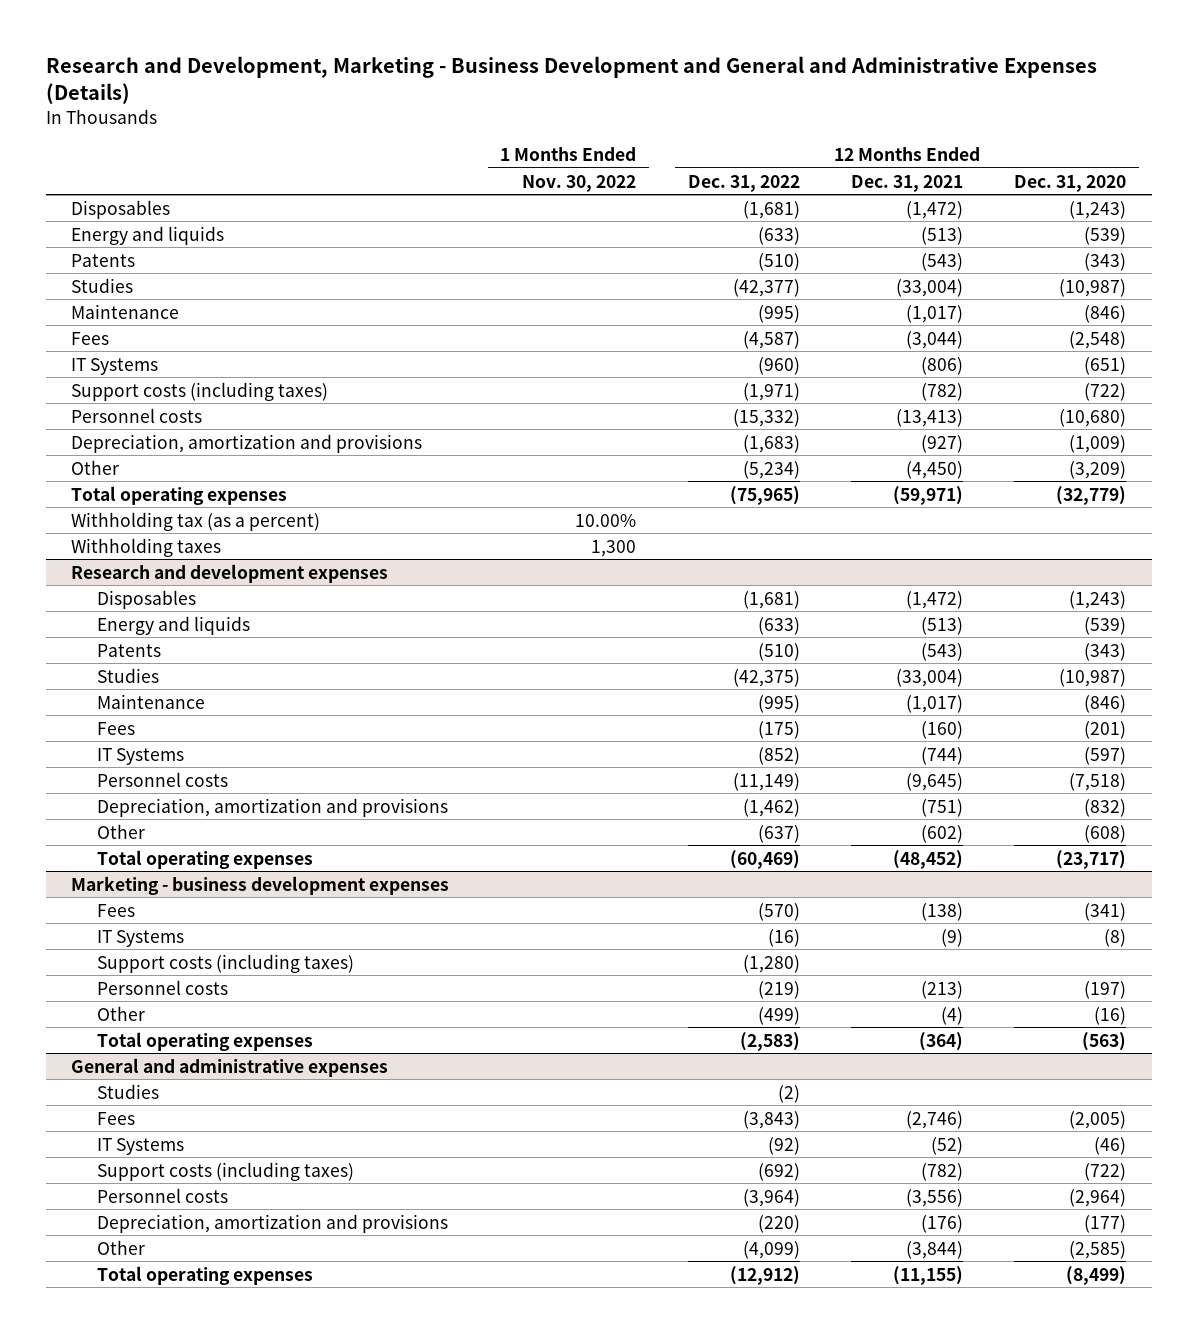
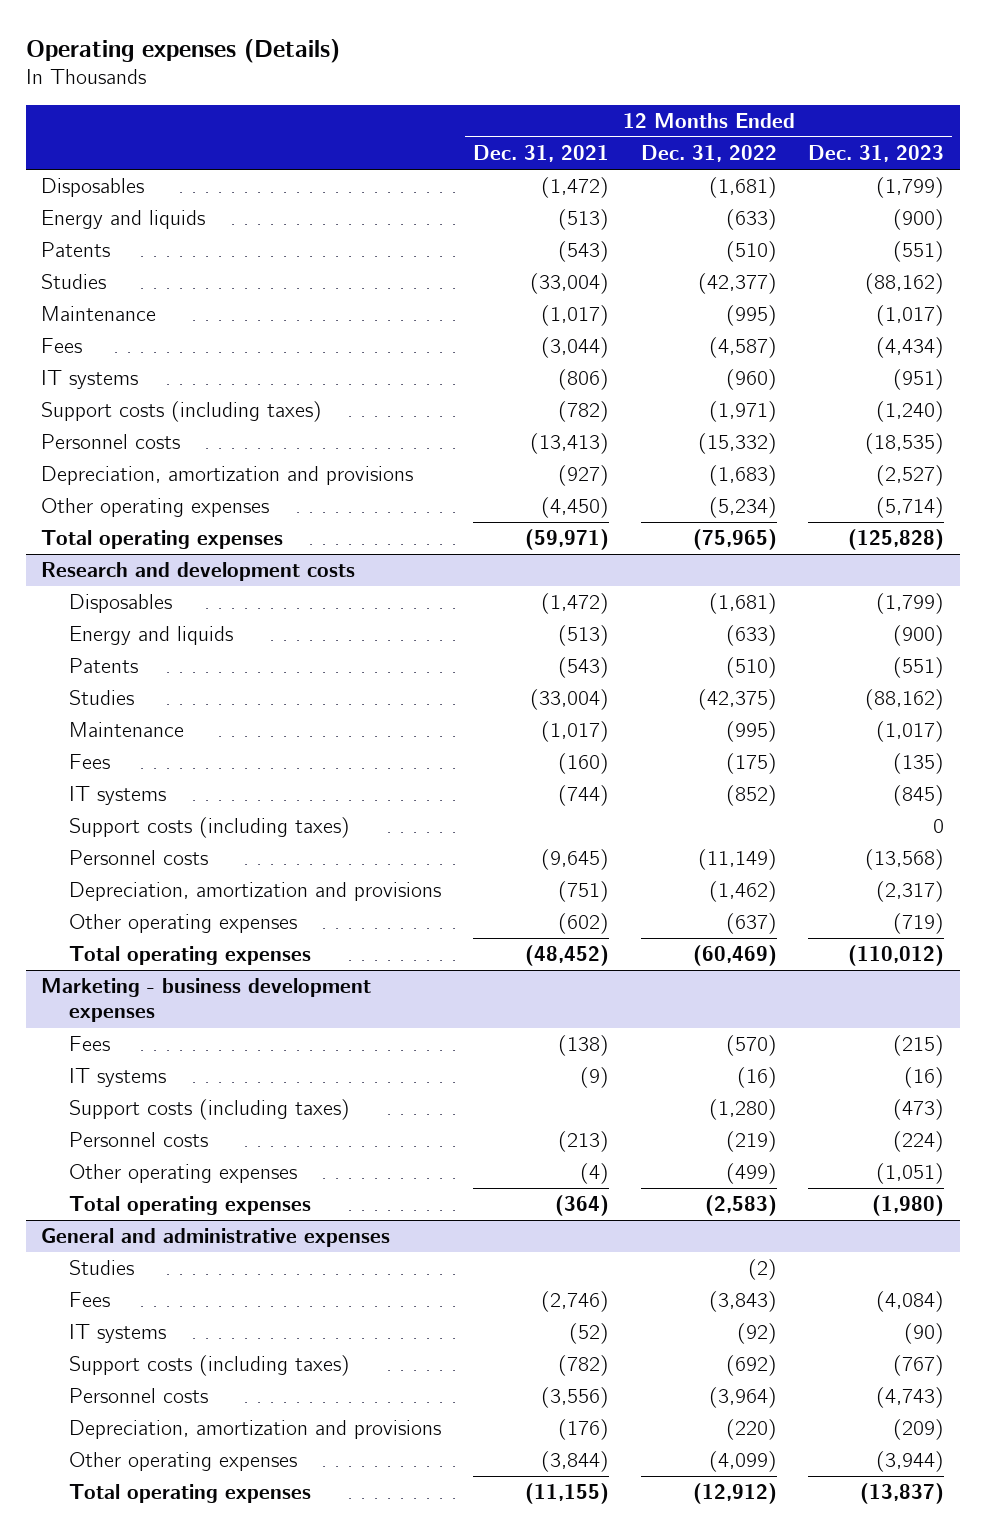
- Research and Development, Marketing - Business Development and General and Administrative Expenses (Details)
+ Operating expenses (Details)
- | 1 Months Ended Nov. 30, 2022 | 12 Months Ended Dec. 31, 2022 | 12 Months Ended Dec. 31, 2021 | 12 Months Ended Dec. 31, 2020
+ | 12 Months Ended Dec. 31, 2021 | 12 Months Ended Dec. 31, 2022 | 12 Months Ended Dec. 31, 2023
- IT Systems | | (960) | (806) | (651)
+ IT systems | (806) | (960) | (951)
- Other | | (5,234) | (4,450) | (3,209)
+ Other operating expenses | (4,450) | (5,234) | (5,714)
- Withholding tax (as a percent) | 10.00% | | |
- Withholding taxes | 1,300 | | |
- Research and development expenses
+ Research and development costs
- IT Systems | | (852) | (744) | (597)
+ IT systems | (744) | (852) | (845)
+ Support costs (including taxes) | | | 0
- Other | | (637) | (602) | (608)
+ Other operating expenses | (602) | (637) | (719)
@ Marketing - business development expenses
- IT Systems | | (16) | (9) | (8)
+ IT systems | (9) | (16) | (16)
- Other | | (499) | (4) | (16)
+ Other operating expenses | (4) | (499) | (1,051)
@ General and administrative expenses
- IT Systems | | (92) | (52) | (46)
+ IT systems | (52) | (92) | (90)
- Other | | (4,099) | (3,844) | (2,585)
+ Other operating expenses | (3,844) | (4,099) | (3,944)

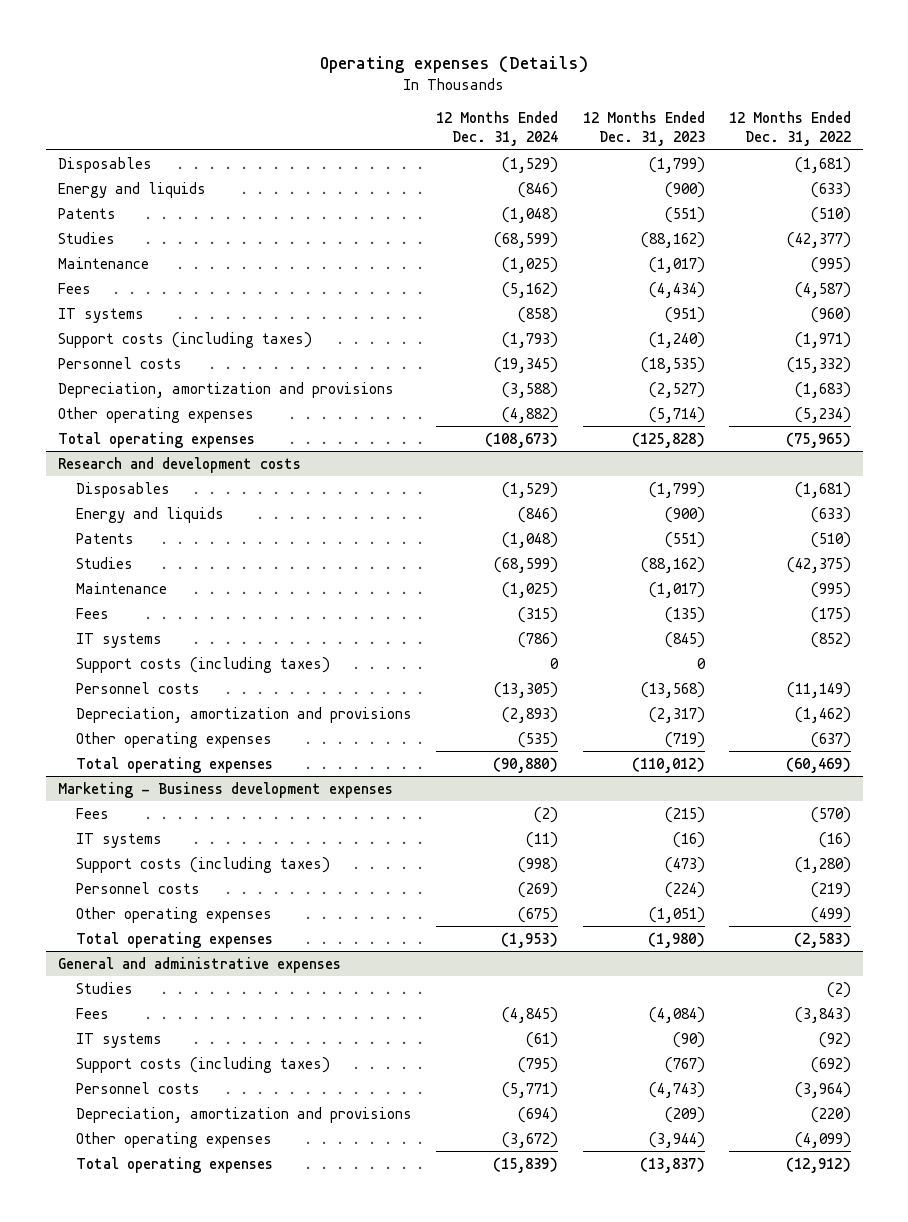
- | 12 Months Ended Dec. 31, 2021 | 12 Months Ended Dec. 31, 2022 | 12 Months Ended Dec. 31, 2023
+ | 12 Months Ended Dec. 31, 2024 | 12 Months Ended Dec. 31, 2023 | 12 Months Ended Dec. 31, 2022
- Marketing - business development expenses
+ Marketing - Business development expenses

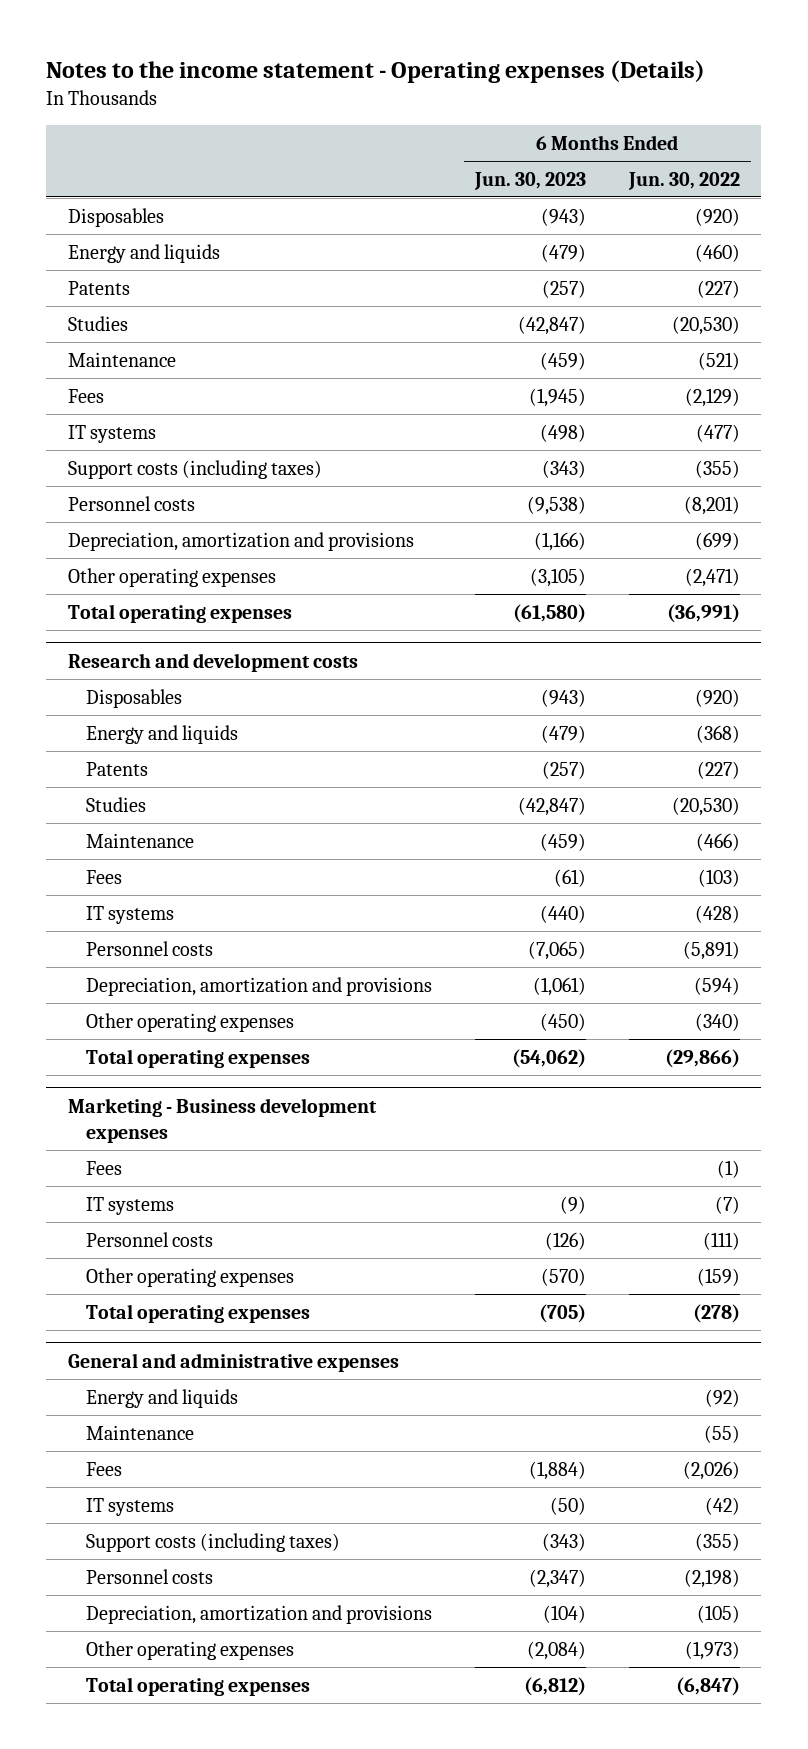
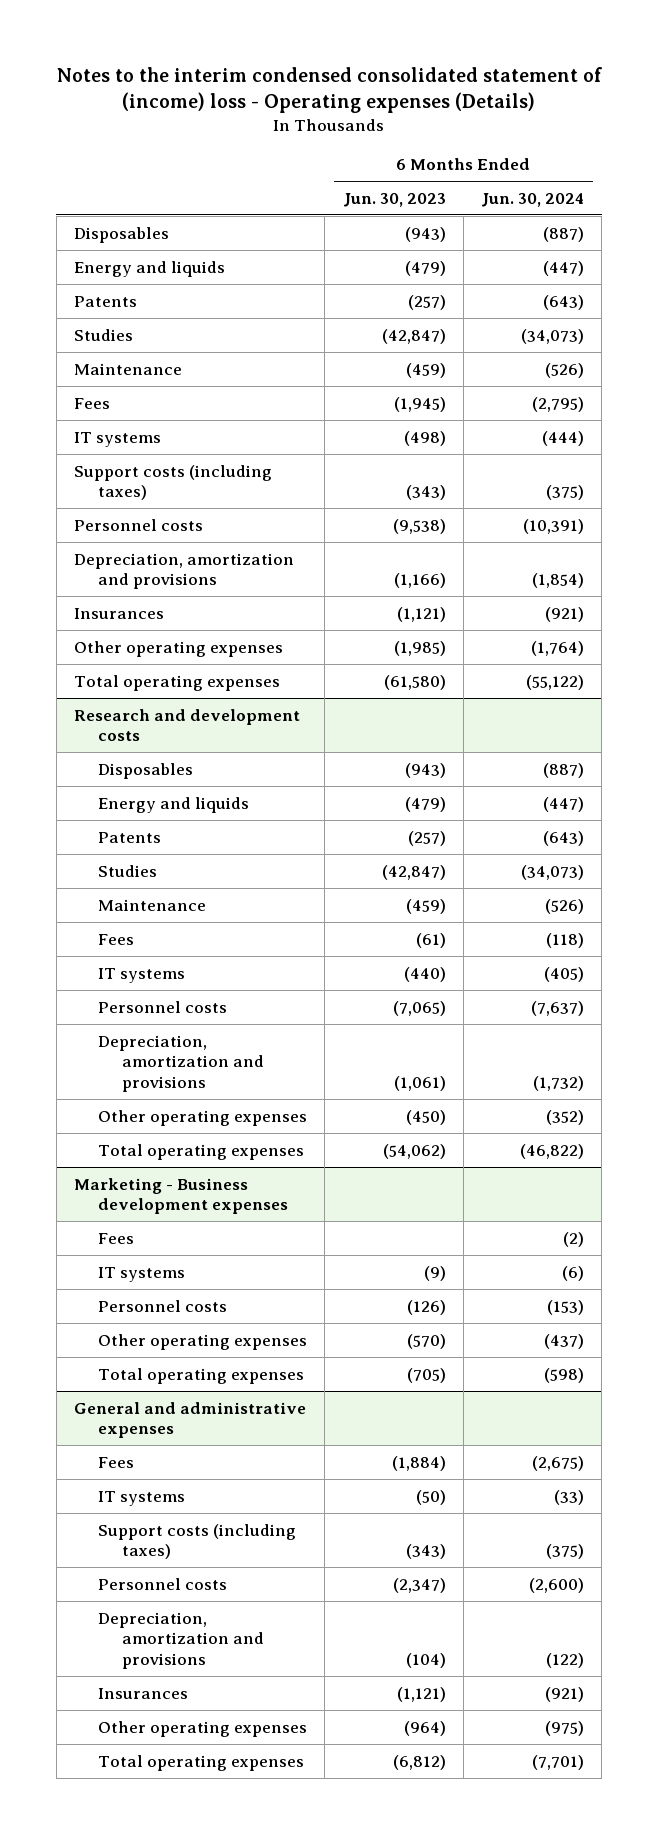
- Notes to the income statement - Operating expenses (Details)
+ Notes to the interim condensed consolidated statement of (income) loss - Operating expenses (Details)
- | 6 Months Ended Jun. 30, 2023 | 6 Months Ended Jun. 30, 2022
+ | 6 Months Ended Jun. 30, 2023 | 6 Months Ended Jun. 30, 2024
- Other operating expenses | (3,105) | (2,471)
+ Insurances | (1,121) | (921)
+ Other operating expenses | (1,985) | (1,764)
@ General and administrative expenses
- Energy and liquids | | (92)
- Maintenance | | (55)
- Other operating expenses | (2,084) | (1,973)
+ Insurances | (1,121) | (921)
+ Other operating expenses | (964) | (975)

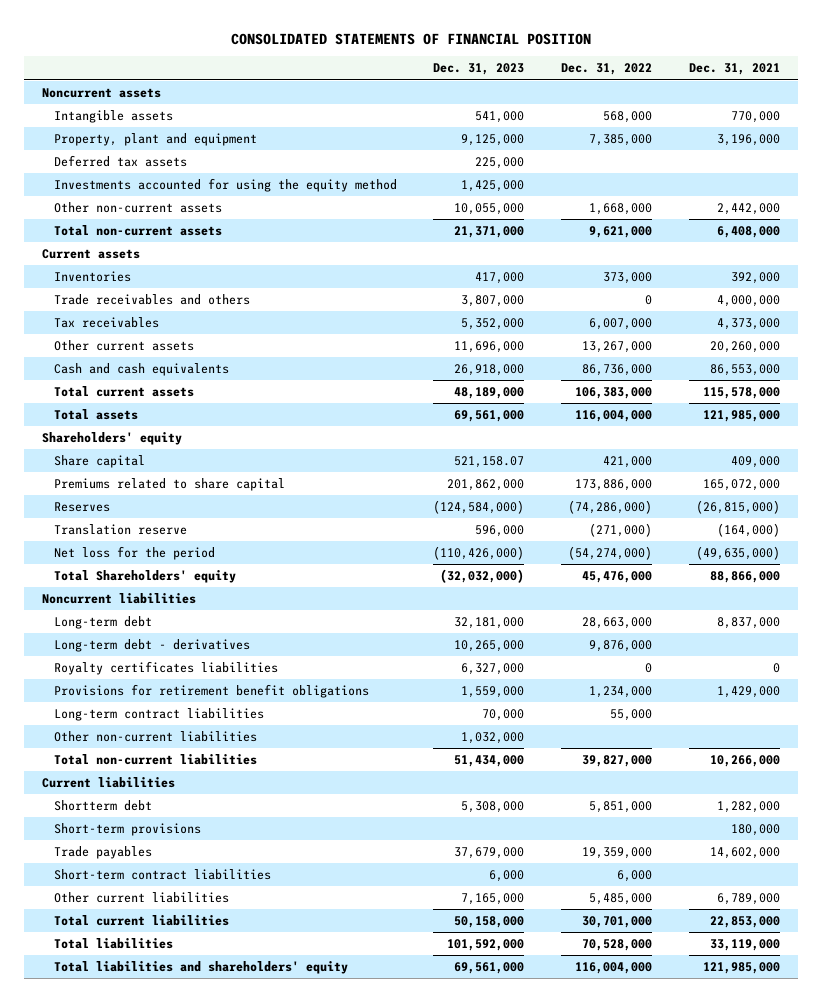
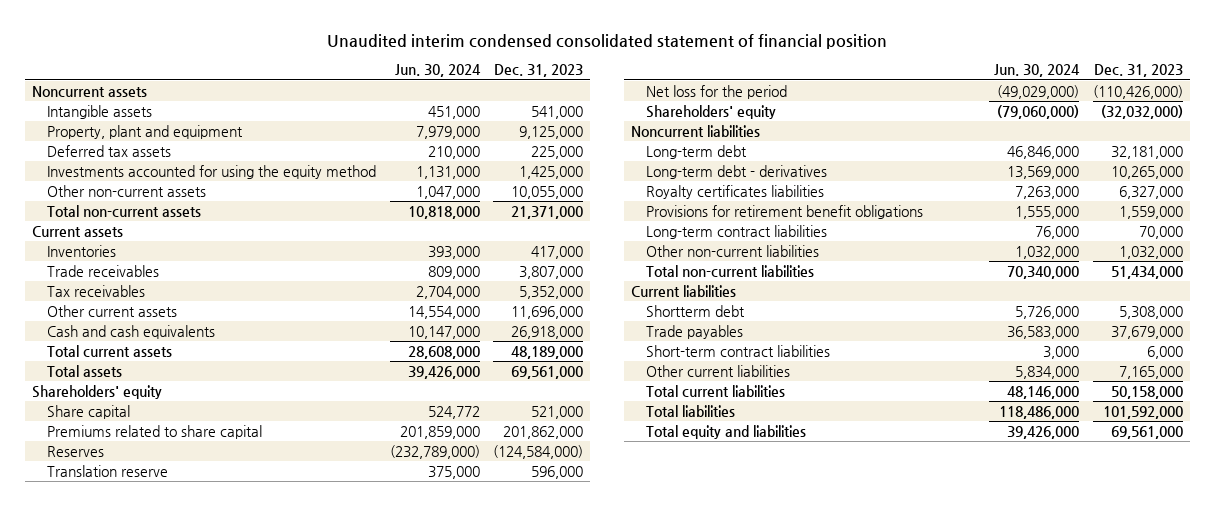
- CONSOLIDATED STATEMENTS OF FINANCIAL POSITION
+ Unaudited interim condensed consolidated statement of financial position
- | Dec. 31, 2023 | Dec. 31, 2022 | Dec. 31, 2021
+ | Jun. 30, 2024 | Dec. 31, 2023
- Trade receivables and others | 3,807,000 | 0 | 4,000,000
+ Trade receivables | 809,000 | 3,807,000
- Share capital | 521,158.07 | 421,000 | 409,000
+ Share capital | 524,772 | 521,000
- Total Shareholders' equity | (32,032,000) | 45,476,000 | 88,866,000
+ Shareholders' equity | (79,060,000) | (32,032,000)
- Short-term provisions | | | 180,000
- Total liabilities and shareholders' equity | 69,561,000 | 116,004,000 | 121,985,000
+ Total equity and liabilities | 39,426,000 | 69,561,000

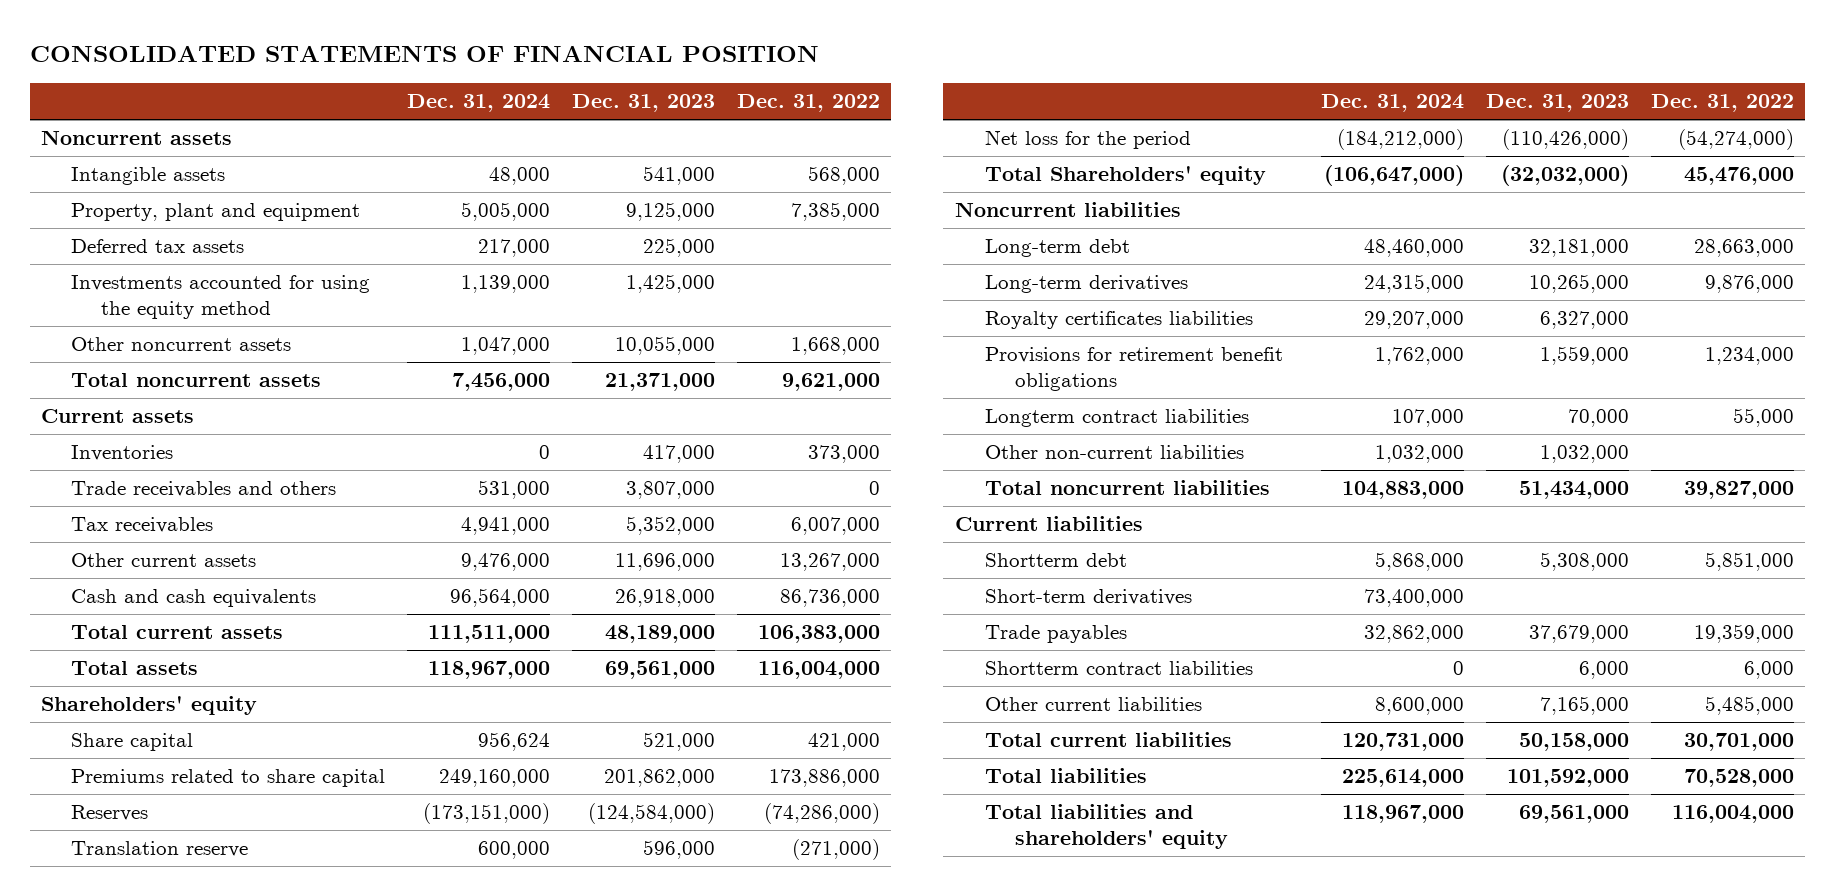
- Unaudited interim condensed consolidated statement of financial position
+ CONSOLIDATED STATEMENTS OF FINANCIAL POSITION
- | Jun. 30, 2024 | Dec. 31, 2023
+ | Dec. 31, 2024 | Dec. 31, 2023 | Dec. 31, 2022
- Other non-current assets | 1,047,000 | 10,055,000
- Total non-current assets | 10,818,000 | 21,371,000
+ Other noncurrent assets | 1,047,000 | 10,055,000 | 1,668,000
+ Total noncurrent assets | 7,456,000 | 21,371,000 | 9,621,000
- Trade receivables | 809,000 | 3,807,000
+ Trade receivables and others | 531,000 | 3,807,000 | 0
- Shareholders' equity | (79,060,000) | (32,032,000)
+ Total Shareholders' equity | (106,647,000) | (32,032,000) | 45,476,000
- Long-term debt - derivatives | 13,569,000 | 10,265,000
+ Long-term derivatives | 24,315,000 | 10,265,000 | 9,876,000
- Long-term contract liabilities | 76,000 | 70,000
+ Longterm contract liabilities | 107,000 | 70,000 | 55,000
- Total non-current liabilities | 70,340,000 | 51,434,000
+ Total noncurrent liabilities | 104,883,000 | 51,434,000 | 39,827,000
+ Short-term derivatives | 73,400,000 | |
- Short-term contract liabilities | 3,000 | 6,000
+ Shortterm contract liabilities | 0 | 6,000 | 6,000
- Total equity and liabilities | 39,426,000 | 69,561,000
+ Total liabilities and shareholders' equity | 118,967,000 | 69,561,000 | 116,004,000

